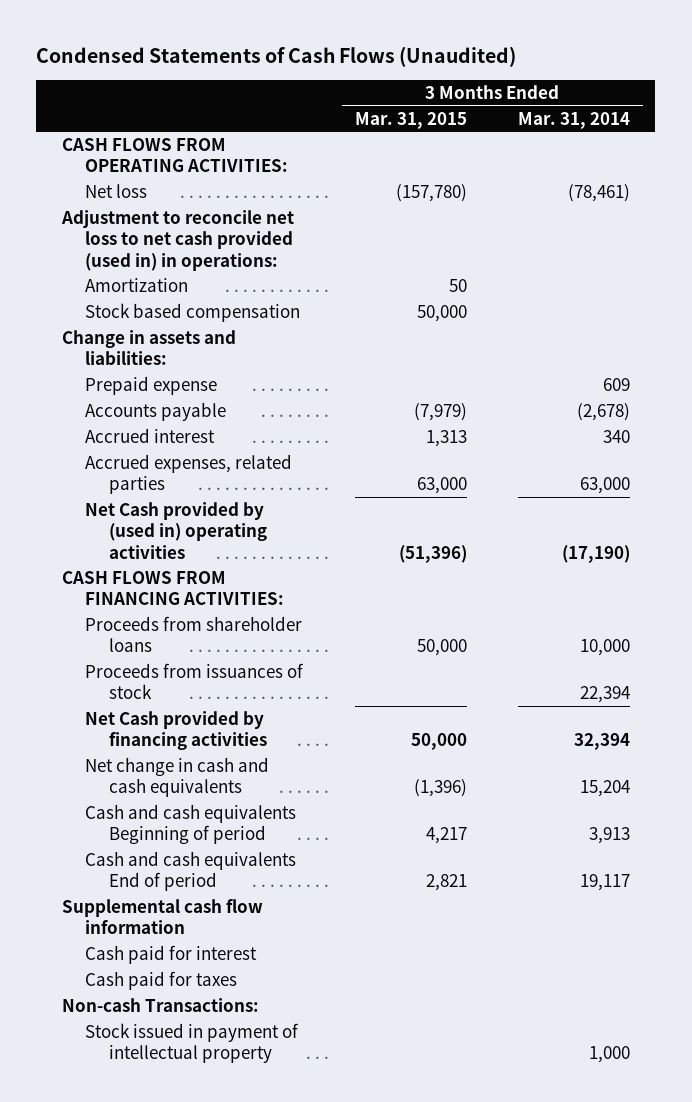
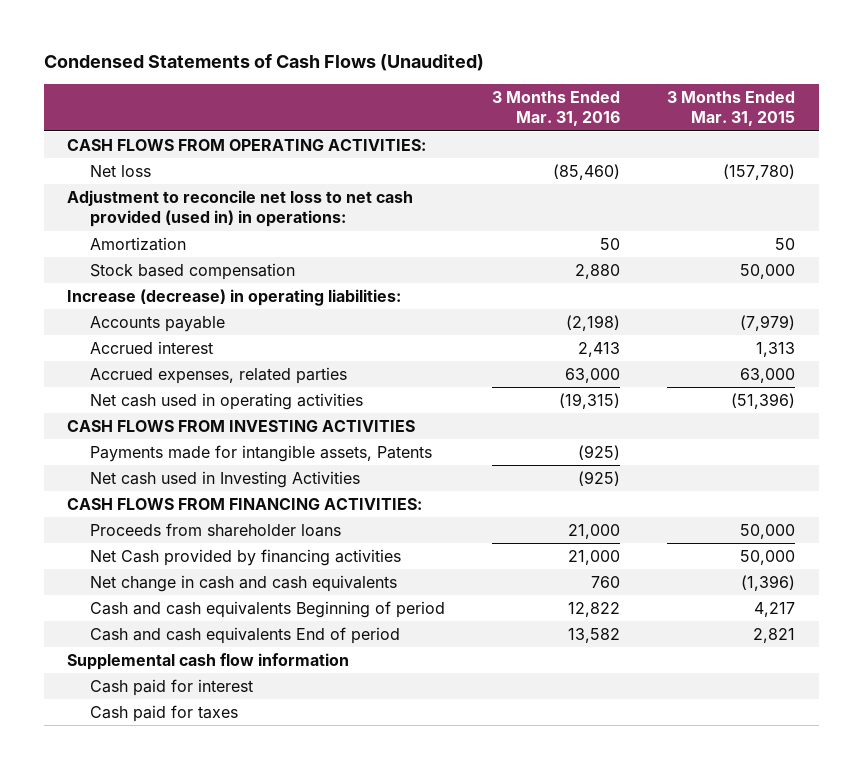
- | 3 Months Ended Mar. 31, 2015 | 3 Months Ended Mar. 31, 2014
+ | 3 Months Ended Mar. 31, 2016 | 3 Months Ended Mar. 31, 2015
- Change in assets and liabilities:
- Prepaid expense | | 609
+ Increase (decrease) in operating liabilities:
- Net Cash provided by (used in) operating activities | (51,396) | (17,190)
+ Net cash used in operating activities | (19,315) | (51,396)
+ CASH FLOWS FROM INVESTING ACTIVITIES
+ Payments made for intangible assets, Patents | (925) |
+ Net cash used in Investing Activities | (925) |
- Proceeds from issuances of stock | | 22,394
- Non-cash Transactions:
- Stock issued in payment of intellectual property | | 1,000

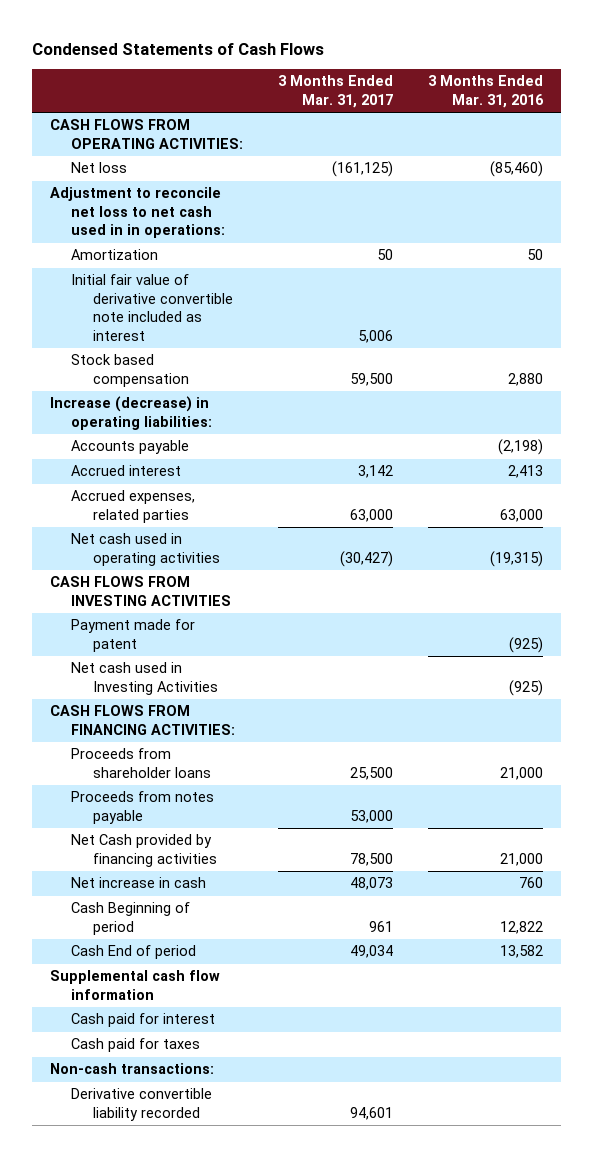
- Condensed Statements of Cash Flows (Unaudited)
+ Condensed Statements of Cash Flows
- | 3 Months Ended Mar. 31, 2016 | 3 Months Ended Mar. 31, 2015
+ | 3 Months Ended Mar. 31, 2017 | 3 Months Ended Mar. 31, 2016
- Adjustment to reconcile net loss to net cash provided (used in) in operations:
+ Adjustment to reconcile net loss to net cash used in in operations:
+ Initial fair value of derivative convertible note included as interest | 5,006 |
- Payments made for intangible assets, Patents | (925) |
+ Payment made for patent | | (925)
+ Proceeds from notes payable | 53,000 |
- Net change in cash and cash equivalents | 760 | (1,396)
- Cash and cash equivalents Beginning of period | 12,822 | 4,217
- Cash and cash equivalents End of period | 13,582 | 2,821
+ Net increase in cash | 48,073 | 760
+ Cash Beginning of period | 961 | 12,822
+ Cash End of period | 49,034 | 13,582
+ Non-cash transactions:
+ Derivative convertible liability recorded | 94,601 |

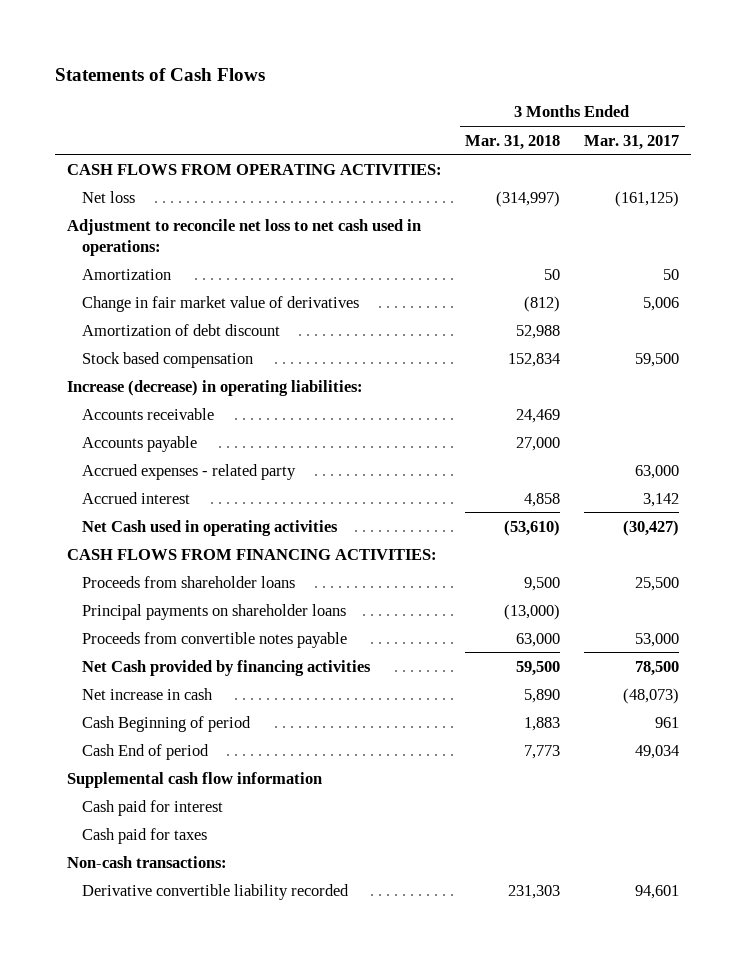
- Condensed Statements of Cash Flows
+ Statements of Cash Flows
- | 3 Months Ended Mar. 31, 2017 | 3 Months Ended Mar. 31, 2016
+ | 3 Months Ended Mar. 31, 2018 | 3 Months Ended Mar. 31, 2017
- Adjustment to reconcile net loss to net cash used in in operations:
+ Adjustment to reconcile net loss to net cash used in operations:
- Initial fair value of derivative convertible note included as interest | 5,006 |
+ Change in fair market value of derivatives | (812) | 5,006
+ Amortization of debt discount | 52,988 |
+ Accounts receivable | 24,469 |
+ Accrued expenses - related party | | 63,000
- Accrued expenses, related parties | 63,000 | 63,000
- Net cash used in operating activities | (30,427) | (19,315)
- CASH FLOWS FROM INVESTING ACTIVITIES
- Payment made for patent | | (925)
- Net cash used in Investing Activities | | (925)
+ Net Cash used in operating activities | (53,610) | (30,427)
- Proceeds from notes payable | 53,000 |
+ Principal payments on shareholder loans | (13,000) |
+ Proceeds from convertible notes payable | 63,000 | 53,000
- Net increase in cash | 48,073 | 760
+ Net increase in cash | 5,890 | (48,073)

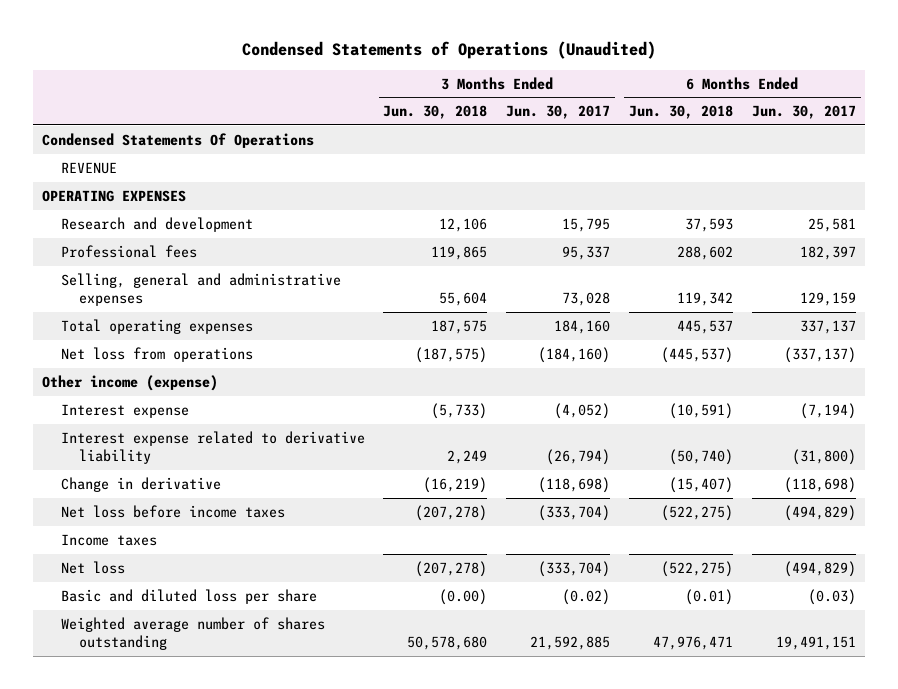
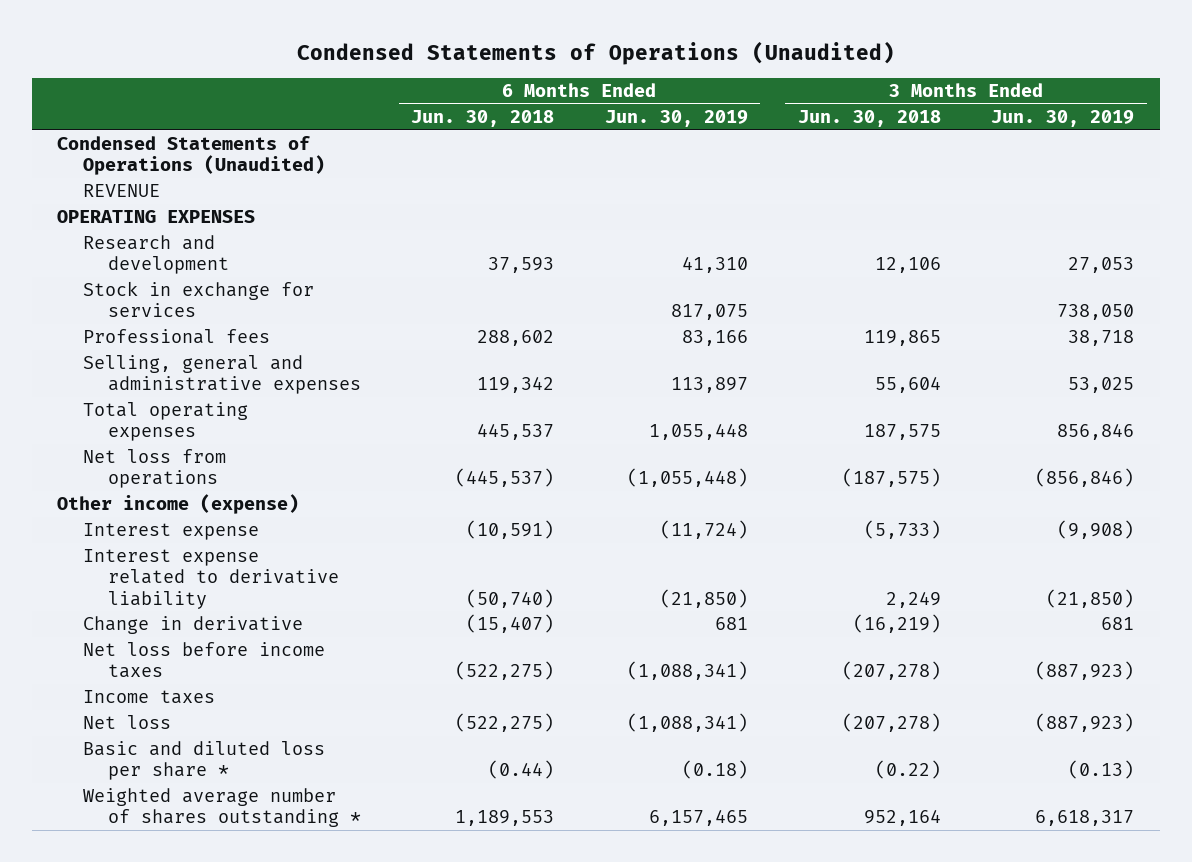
- | 3 Months Ended Jun. 30, 2018 | 3 Months Ended Jun. 30, 2017 | 6 Months Ended Jun. 30, 2018 | 6 Months Ended Jun. 30, 2017
+ | 6 Months Ended Jun. 30, 2018 | 6 Months Ended Jun. 30, 2019 | 3 Months Ended Jun. 30, 2018 | 3 Months Ended Jun. 30, 2019
- Condensed Statements Of Operations
+ Condensed Statements of Operations (Unaudited)
+ Stock in exchange for services | | 817,075 | | 738,050
- Basic and diluted loss per share | (0.00) | (0.02) | (0.01) | (0.03)
- Weighted average number of shares outstanding | 50,578,680 | 21,592,885 | 47,976,471 | 19,491,151
+ Basic and diluted loss per share * | (0.44) | (0.18) | (0.22) | (0.13)
+ Weighted average number of shares outstanding * | 1,189,553 | 6,157,465 | 952,164 | 6,618,317

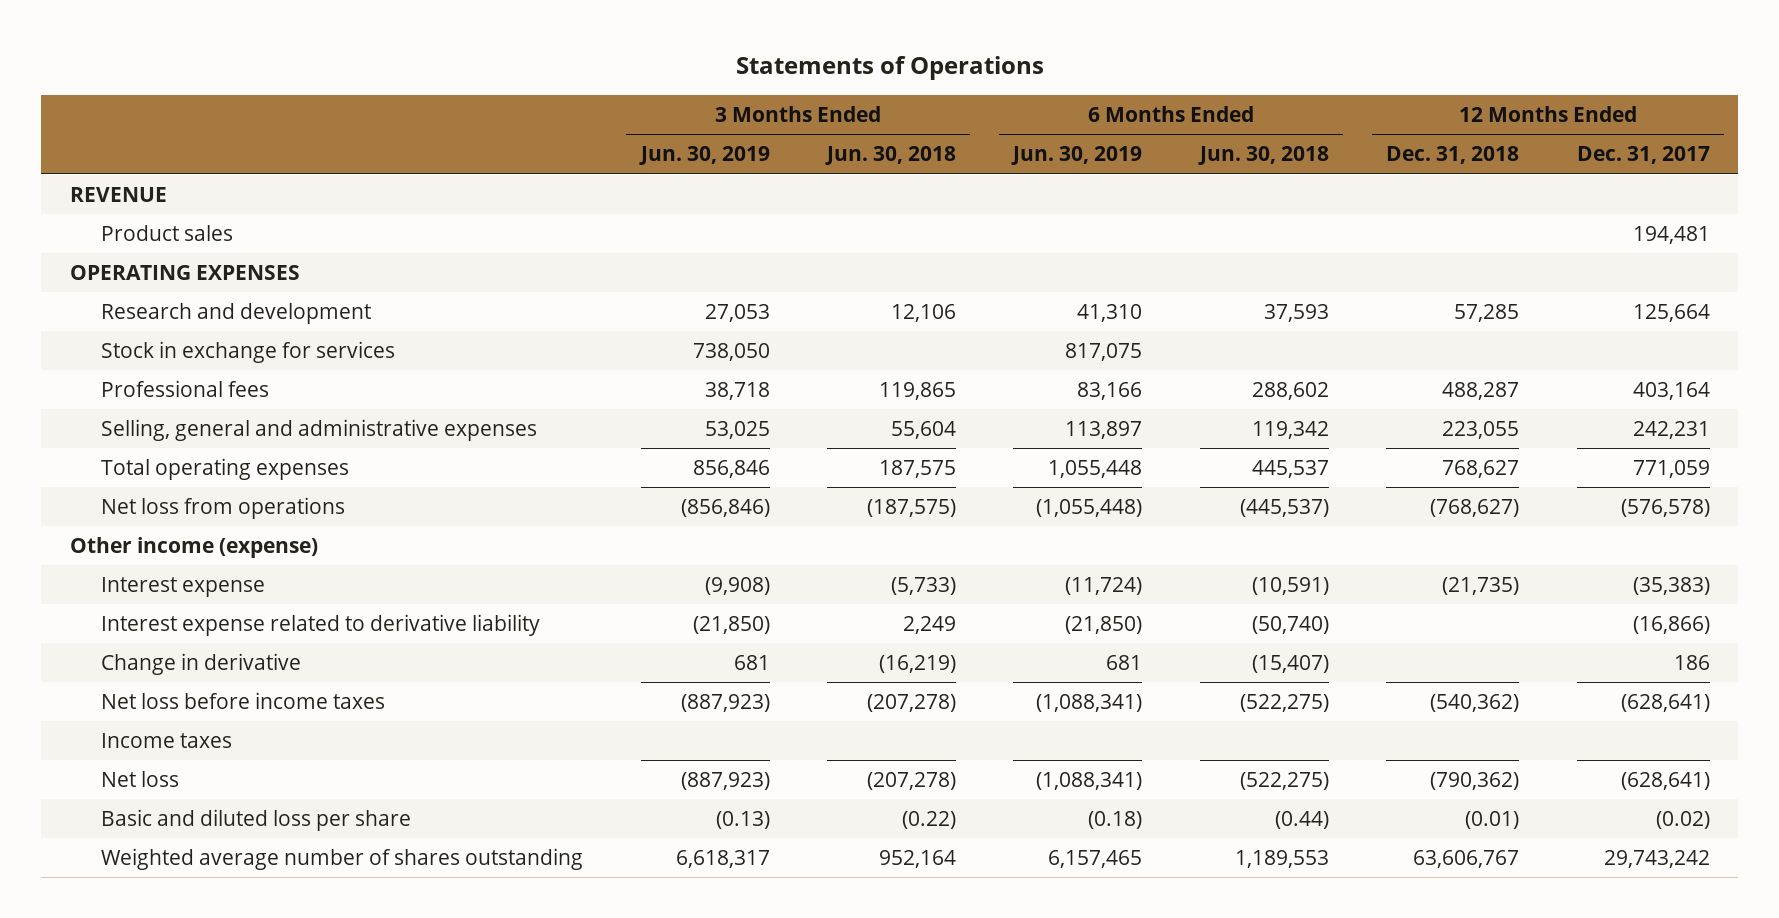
- Condensed Statements of Operations (Unaudited)
+ Statements of Operations
- | 6 Months Ended Jun. 30, 2018 | 6 Months Ended Jun. 30, 2019 | 3 Months Ended Jun. 30, 2018 | 3 Months Ended Jun. 30, 2019
+ | 3 Months Ended Jun. 30, 2019 | 3 Months Ended Jun. 30, 2018 | 6 Months Ended Jun. 30, 2019 | 6 Months Ended Jun. 30, 2018 | 12 Months Ended Dec. 31, 2018 | 12 Months Ended Dec. 31, 2017
- Condensed Statements of Operations (Unaudited)
+ Product sales | | | | | | 194,481
- Basic and diluted loss per share * | (0.44) | (0.18) | (0.22) | (0.13)
- Weighted average number of shares outstanding * | 1,189,553 | 6,157,465 | 952,164 | 6,618,317
+ Basic and diluted loss per share | (0.13) | (0.22) | (0.18) | (0.44) | (0.01) | (0.02)
+ Weighted average number of shares outstanding | 6,618,317 | 952,164 | 6,157,465 | 1,189,553 | 63,606,767 | 29,743,242

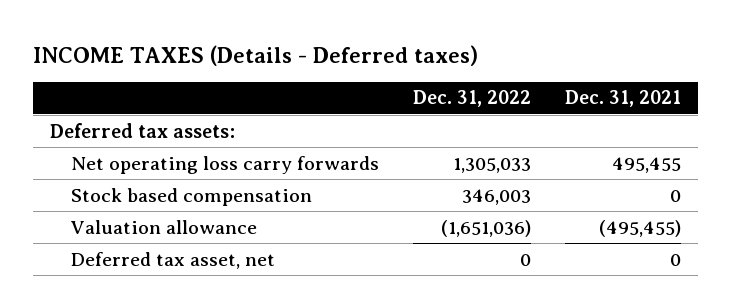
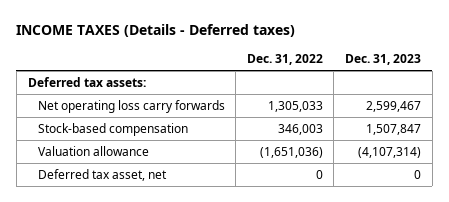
- | Dec. 31, 2022 | Dec. 31, 2021
+ | Dec. 31, 2022 | Dec. 31, 2023
- Stock based compensation | 346,003 | 0
+ Stock-based compensation | 346,003 | 1,507,847

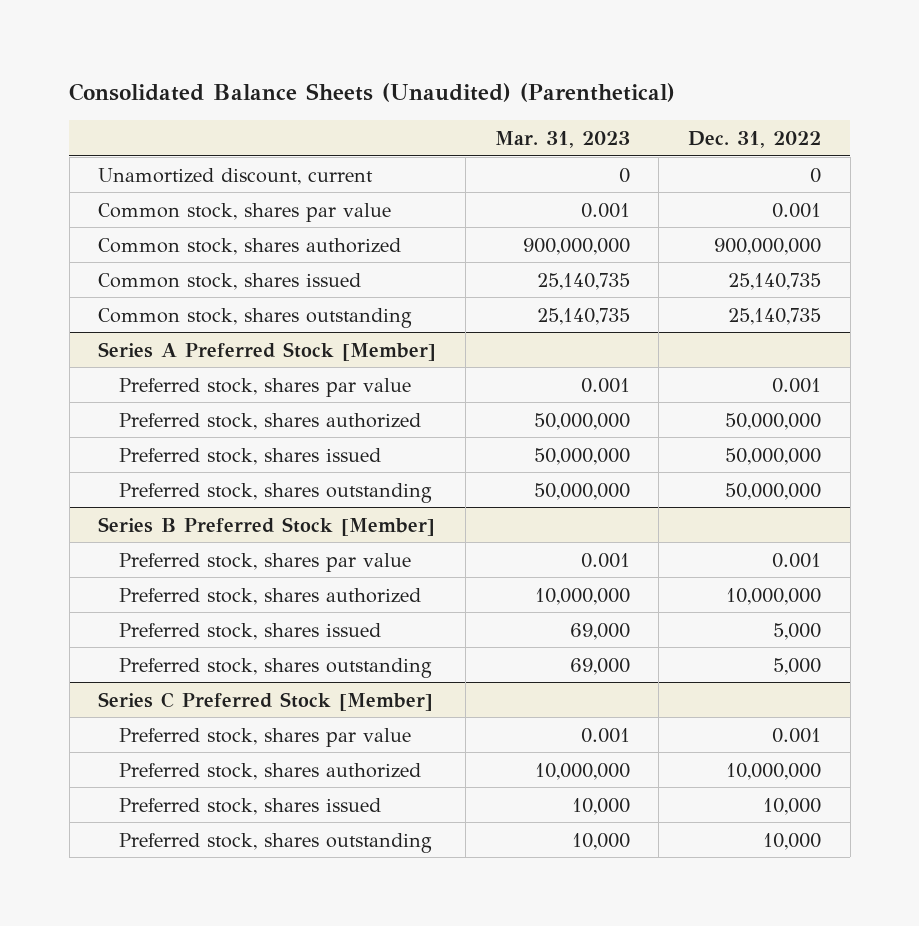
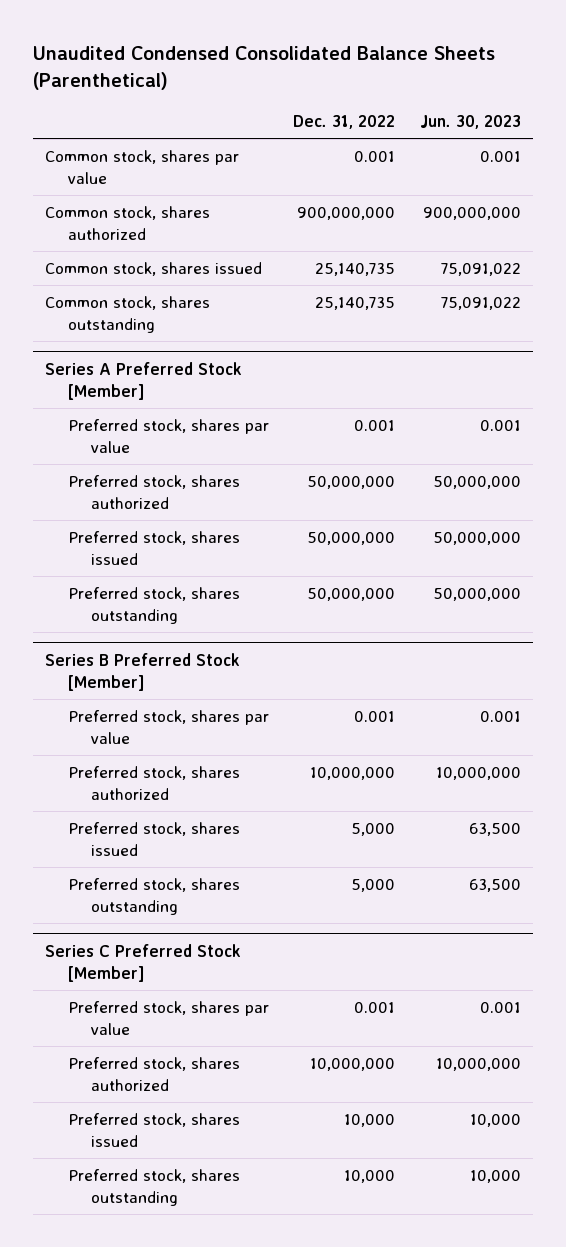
- Consolidated Balance Sheets (Unaudited) (Parenthetical)
+ Unaudited Condensed Consolidated Balance Sheets (Parenthetical)
- | Mar. 31, 2023 | Dec. 31, 2022
+ | Dec. 31, 2022 | Jun. 30, 2023
- Unamortized discount, current | 0 | 0

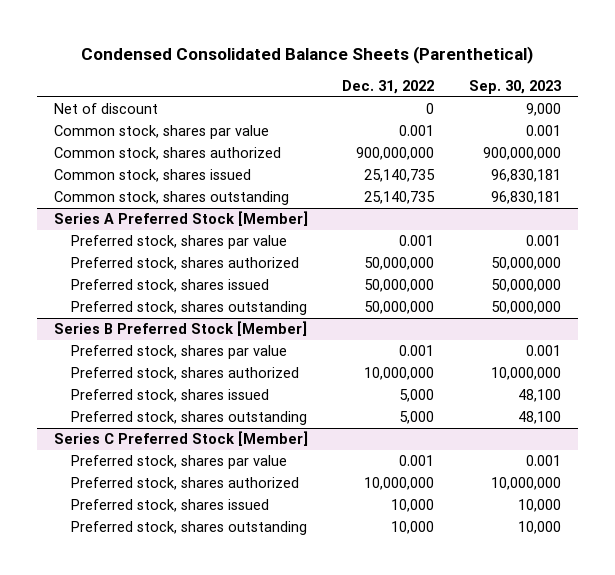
- Unaudited Condensed Consolidated Balance Sheets (Parenthetical)
+ Condensed Consolidated Balance Sheets (Parenthetical)
- | Dec. 31, 2022 | Jun. 30, 2023
+ | Dec. 31, 2022 | Sep. 30, 2023
+ Net of discount | 0 | 9,000

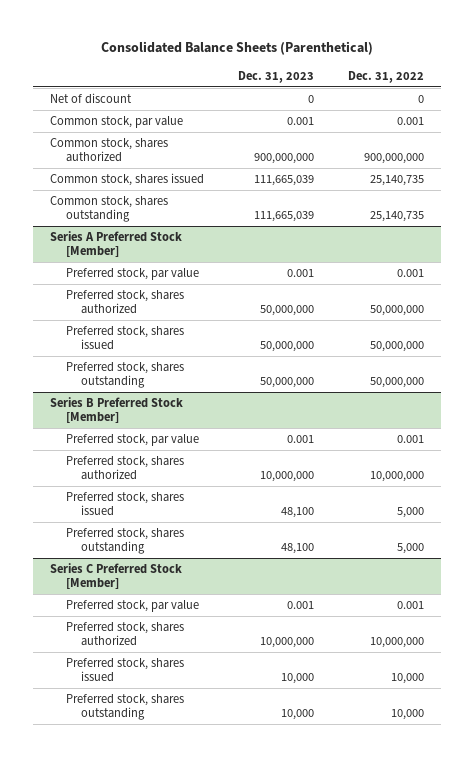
- Condensed Consolidated Balance Sheets (Parenthetical)
+ Consolidated Balance Sheets (Parenthetical)
- | Dec. 31, 2022 | Sep. 30, 2023
+ | Dec. 31, 2023 | Dec. 31, 2022
- Common stock, shares par value | 0.001 | 0.001
+ Common stock, par value | 0.001 | 0.001
@ Series A Preferred Stock [Member]
- Preferred stock, shares par value | 0.001 | 0.001
+ Preferred stock, par value | 0.001 | 0.001
@ Series B Preferred Stock [Member]
- Preferred stock, shares par value | 0.001 | 0.001
+ Preferred stock, par value | 0.001 | 0.001
@ Series C Preferred Stock [Member]
- Preferred stock, shares par value | 0.001 | 0.001
+ Preferred stock, par value | 0.001 | 0.001

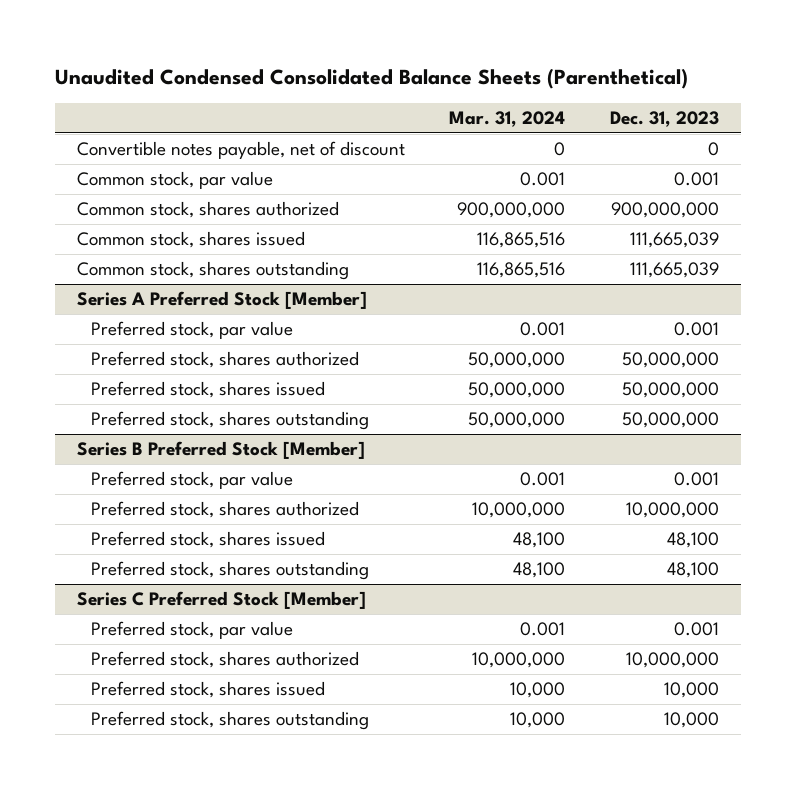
- Consolidated Balance Sheets (Parenthetical)
+ Unaudited Condensed Consolidated Balance Sheets (Parenthetical)
- | Dec. 31, 2023 | Dec. 31, 2022
+ | Mar. 31, 2024 | Dec. 31, 2023
- Net of discount | 0 | 0
+ Convertible notes payable, net of discount | 0 | 0

